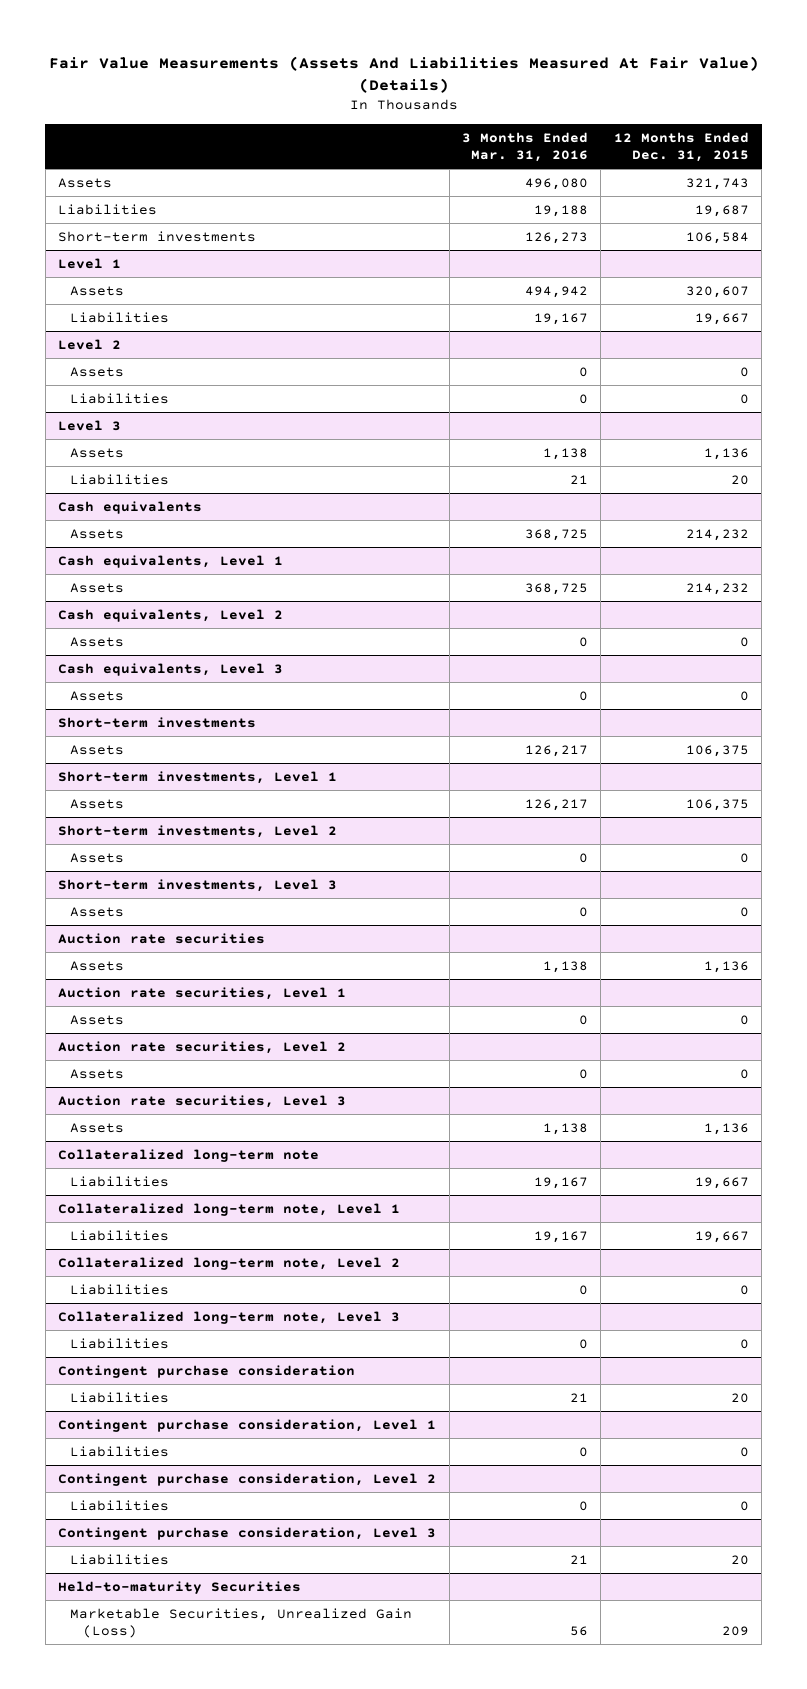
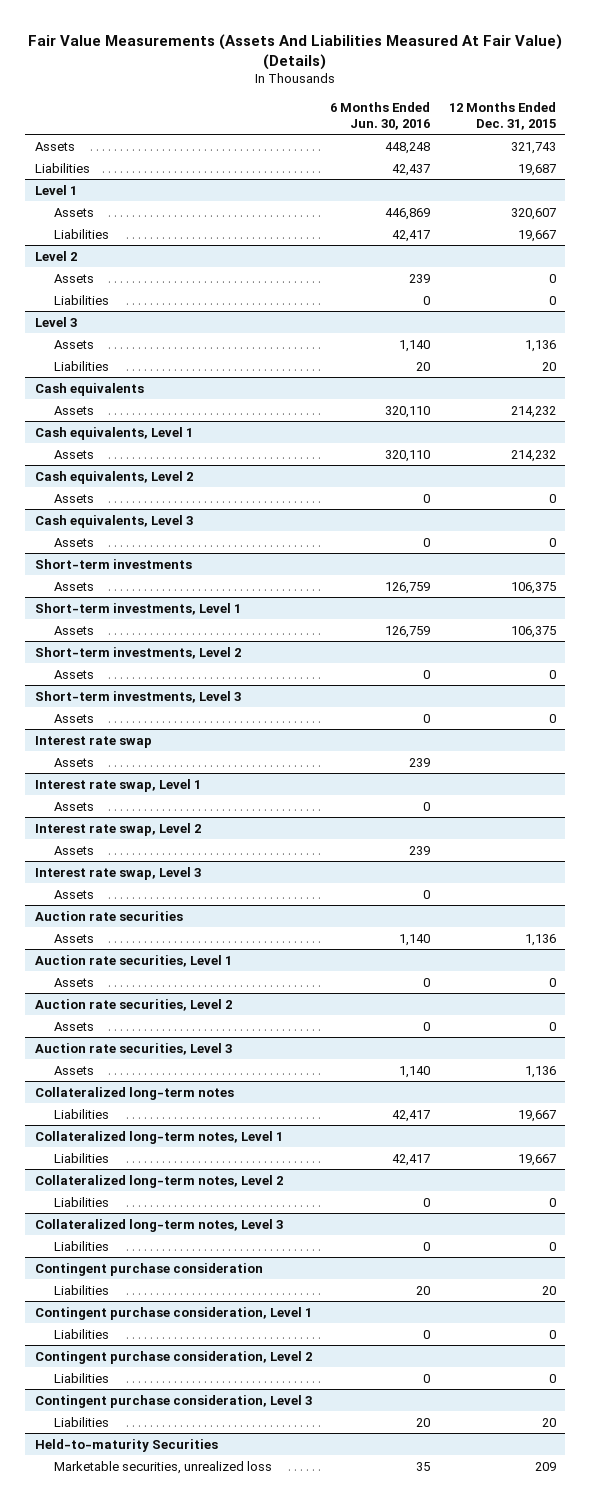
- | 3 Months Ended Mar. 31, 2016 | 12 Months Ended Dec. 31, 2015
+ | 6 Months Ended Jun. 30, 2016 | 12 Months Ended Dec. 31, 2015
- Short-term investments | 126,273 | 106,584
+ Interest rate swap
+ Assets | 239 |
+ Interest rate swap, Level 1
+ Assets | 0 |
+ Interest rate swap, Level 2
+ Assets | 239 |
+ Interest rate swap, Level 3
+ Assets | 0 |
- Collateralized long-term note
+ Collateralized long-term notes
- Collateralized long-term note, Level 1
+ Collateralized long-term notes, Level 1
- Collateralized long-term note, Level 2
+ Collateralized long-term notes, Level 2
- Collateralized long-term note, Level 3
+ Collateralized long-term notes, Level 3
@ Held-to-maturity Securities
- Marketable Securities, Unrealized Gain (Loss) | 56 | 209
+ Marketable securities, unrealized loss | 35 | 209

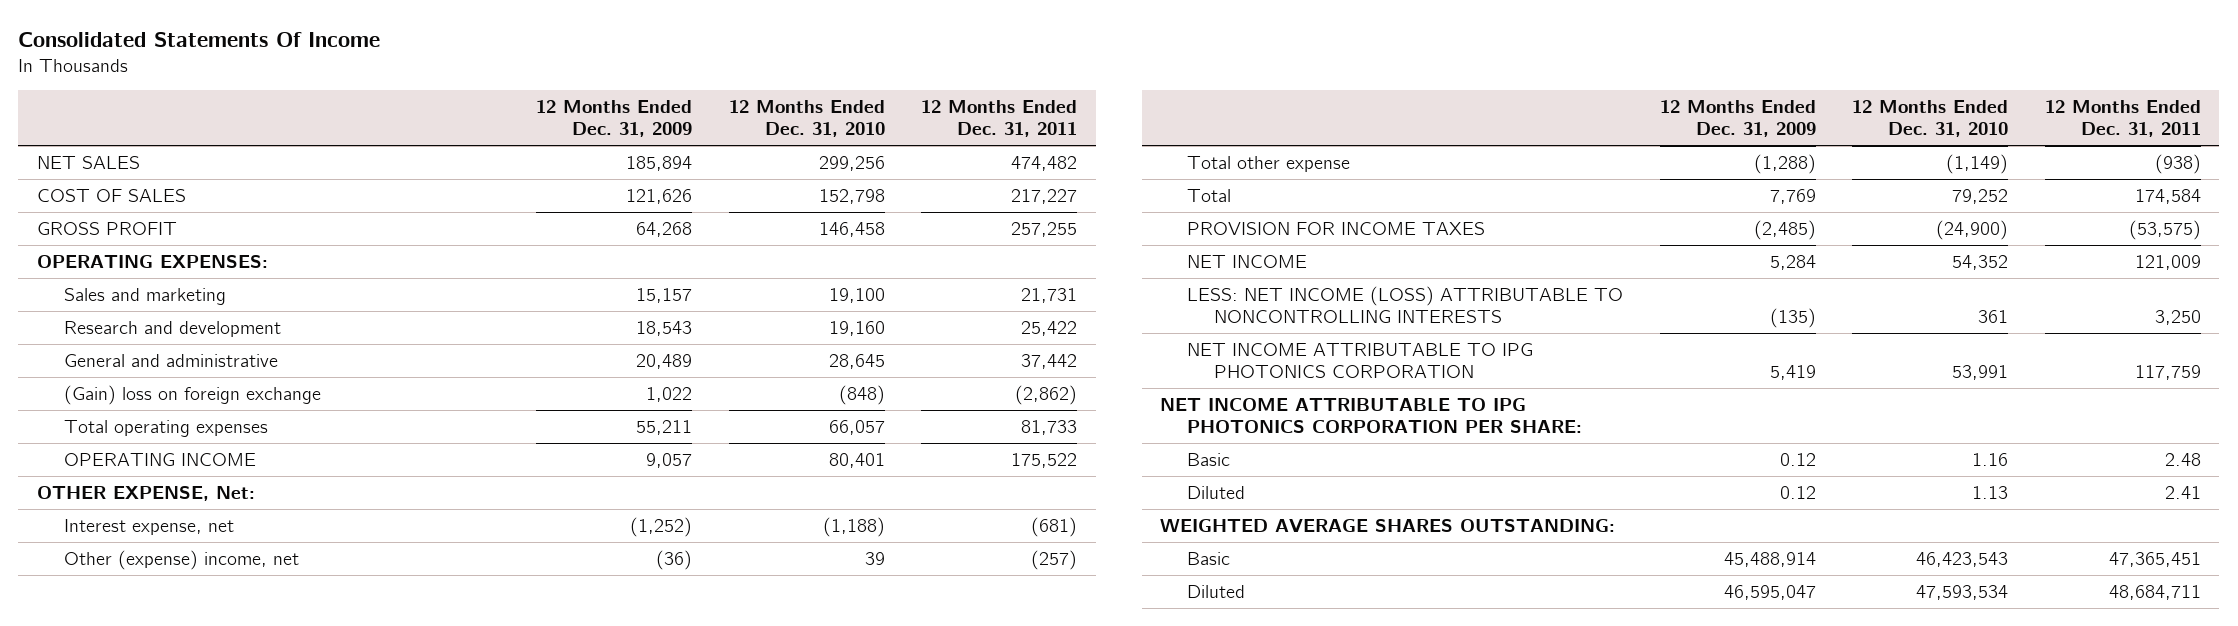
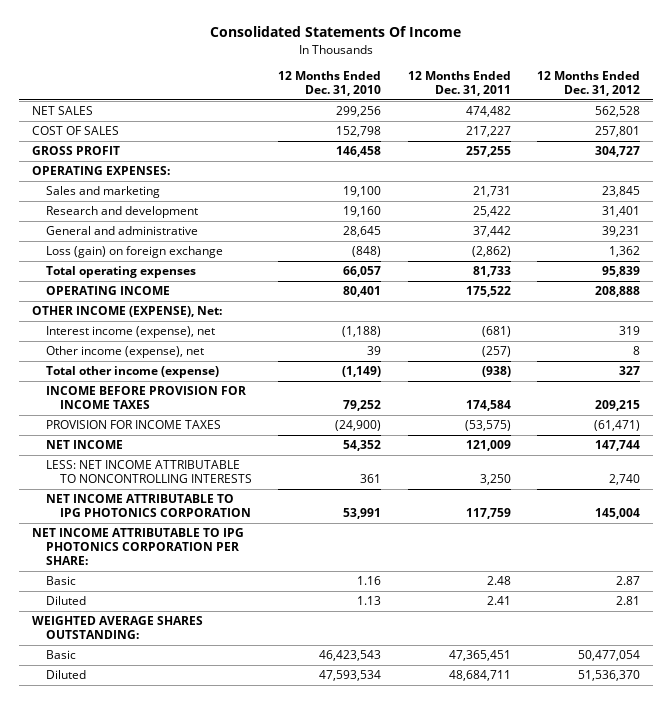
- | 12 Months Ended Dec. 31, 2009 | 12 Months Ended Dec. 31, 2010 | 12 Months Ended Dec. 31, 2011
+ | 12 Months Ended Dec. 31, 2010 | 12 Months Ended Dec. 31, 2011 | 12 Months Ended Dec. 31, 2012
- (Gain) loss on foreign exchange | 1,022 | (848) | (2,862)
+ Loss (gain) on foreign exchange | (848) | (2,862) | 1,362
- OTHER EXPENSE, Net:
- Interest expense, net | (1,252) | (1,188) | (681)
- Other (expense) income, net | (36) | 39 | (257)
- Total other expense | (1,288) | (1,149) | (938)
- Total | 7,769 | 79,252 | 174,584
+ OTHER INCOME (EXPENSE), Net:
+ Interest income (expense), net | (1,188) | (681) | 319
+ Other income (expense), net | 39 | (257) | 8
+ Total other income (expense) | (1,149) | (938) | 327
+ INCOME BEFORE PROVISION FOR INCOME TAXES | 79,252 | 174,584 | 209,215
- LESS: NET INCOME (LOSS) ATTRIBUTABLE TO NONCONTROLLING INTERESTS | (135) | 361 | 3,250
+ LESS: NET INCOME ATTRIBUTABLE TO NONCONTROLLING INTERESTS | 361 | 3,250 | 2,740

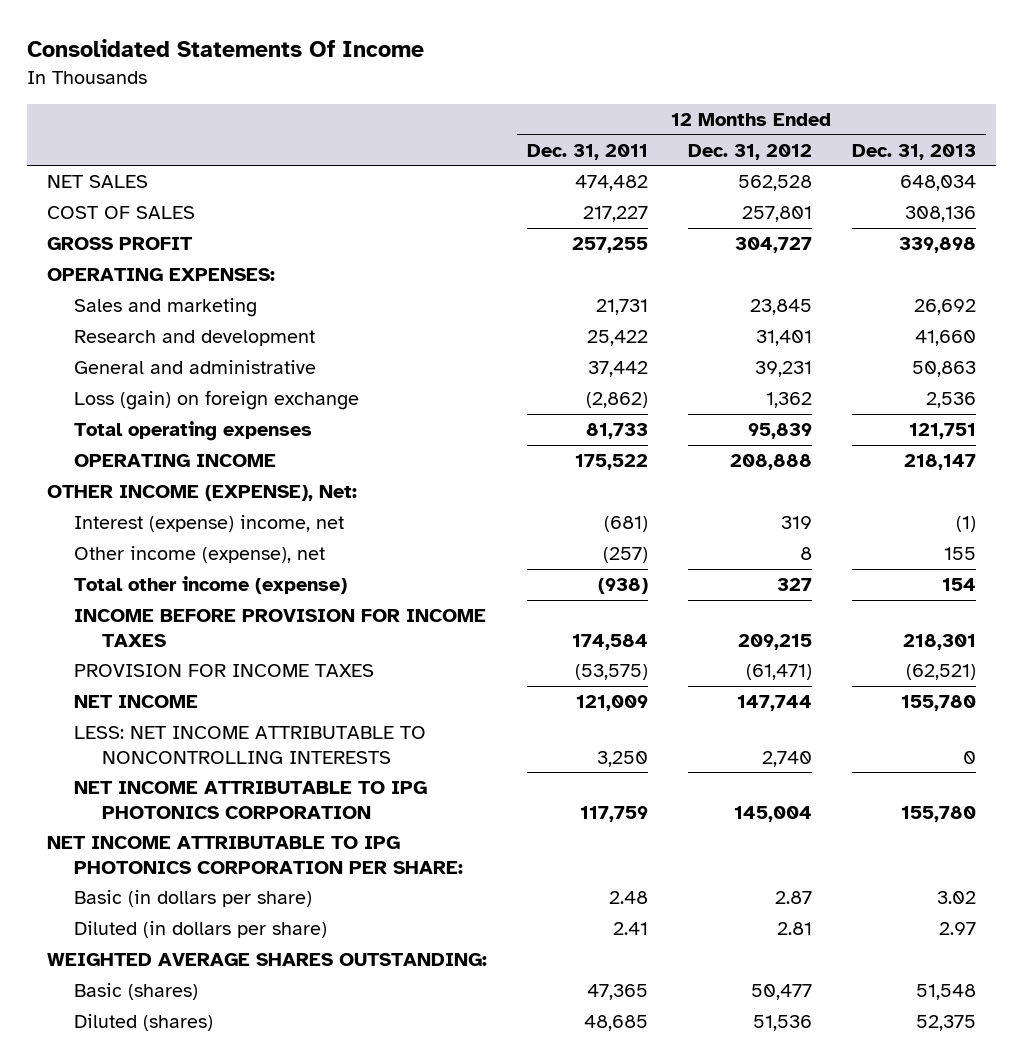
- | 12 Months Ended Dec. 31, 2010 | 12 Months Ended Dec. 31, 2011 | 12 Months Ended Dec. 31, 2012
+ | 12 Months Ended Dec. 31, 2011 | 12 Months Ended Dec. 31, 2012 | 12 Months Ended Dec. 31, 2013
- Interest income (expense), net | (1,188) | (681) | 319
+ Interest (expense) income, net | (681) | 319 | (1)
- Basic | 1.16 | 2.48 | 2.87
- Diluted | 1.13 | 2.41 | 2.81
+ Basic (in dollars per share) | 2.48 | 2.87 | 3.02
+ Diluted (in dollars per share) | 2.41 | 2.81 | 2.97
- Basic | 46,423,543 | 47,365,451 | 50,477,054
- Diluted | 47,593,534 | 48,684,711 | 51,536,370
+ Basic (shares) | 47,365 | 50,477 | 51,548
+ Diluted (shares) | 48,685 | 51,536 | 52,375

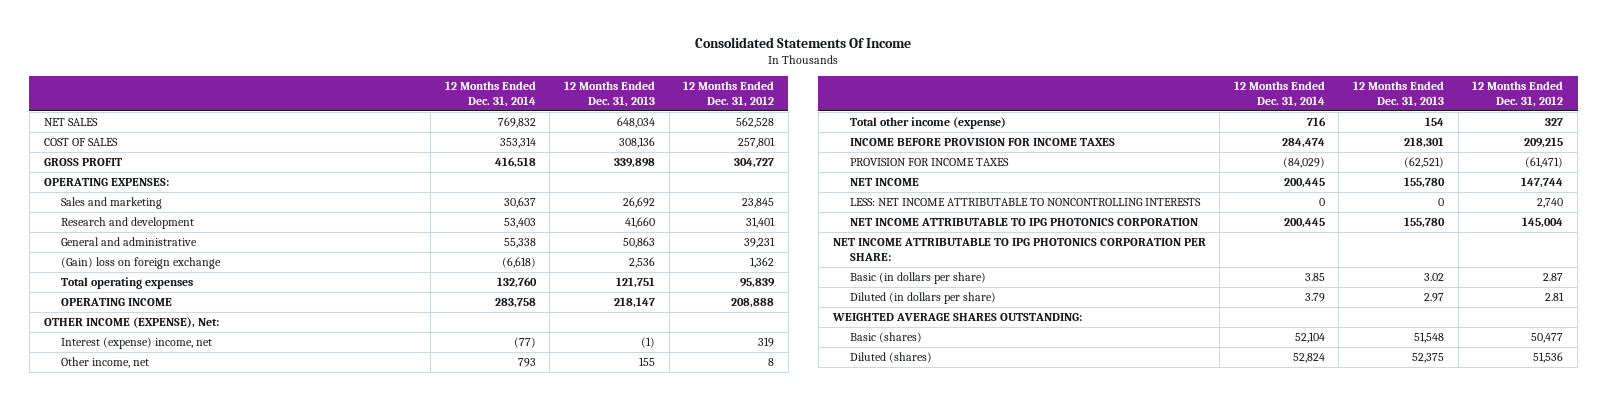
- | 12 Months Ended Dec. 31, 2011 | 12 Months Ended Dec. 31, 2012 | 12 Months Ended Dec. 31, 2013
+ | 12 Months Ended Dec. 31, 2014 | 12 Months Ended Dec. 31, 2013 | 12 Months Ended Dec. 31, 2012
- Loss (gain) on foreign exchange | (2,862) | 1,362 | 2,536
+ (Gain) loss on foreign exchange | (6,618) | 2,536 | 1,362
- Other income (expense), net | (257) | 8 | 155
+ Other income, net | 793 | 155 | 8

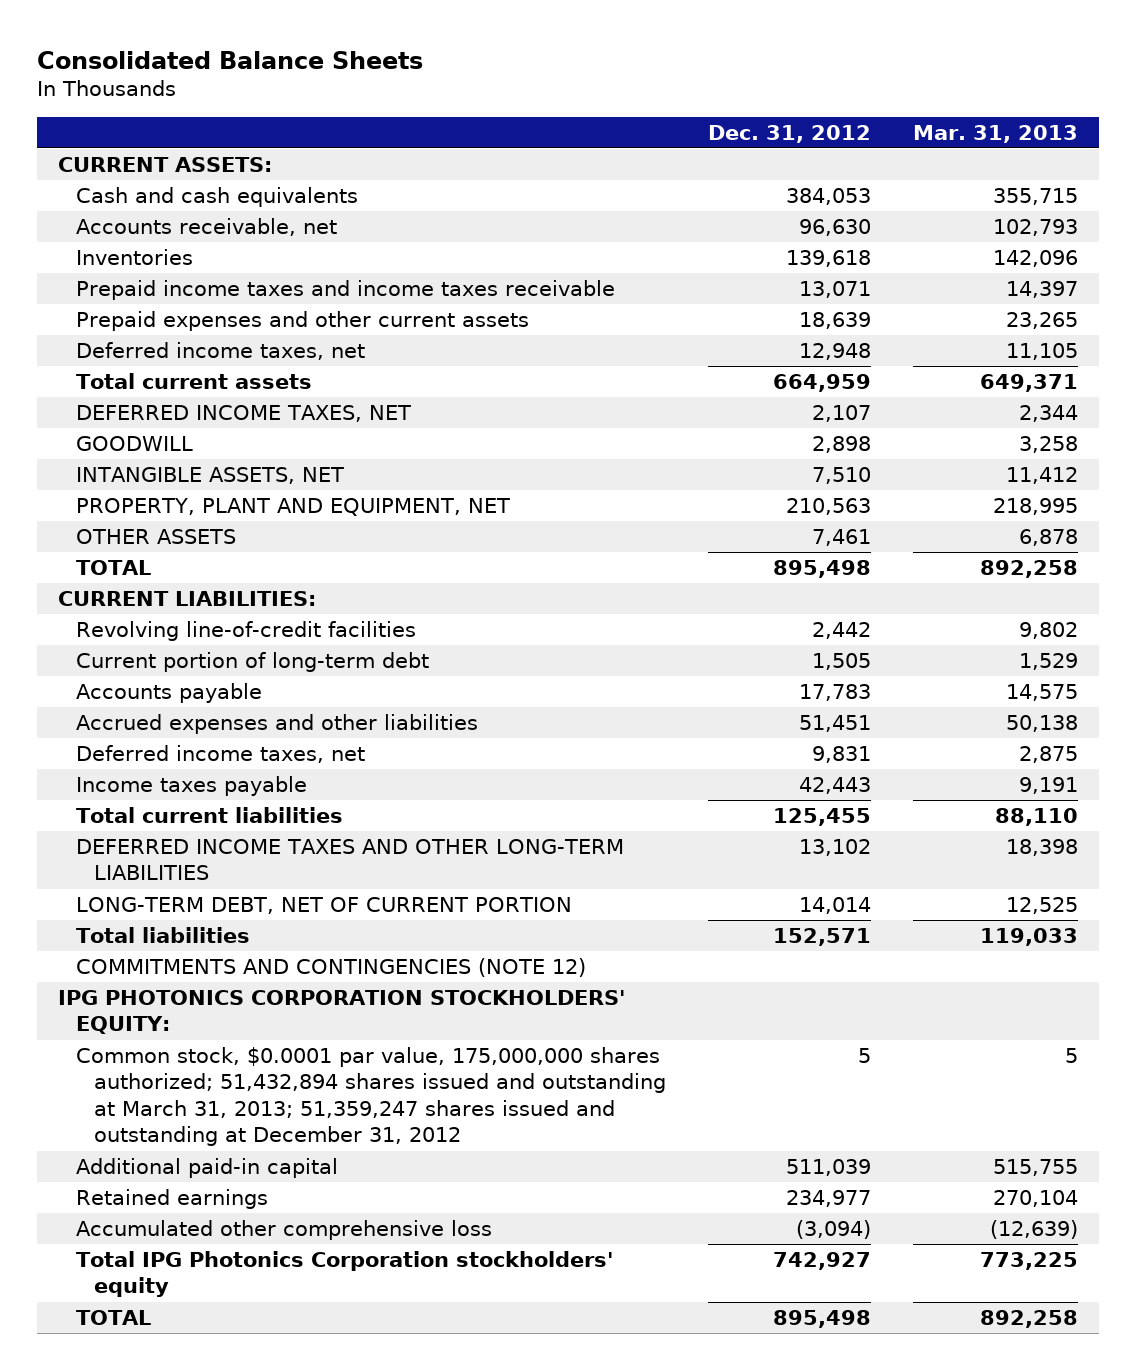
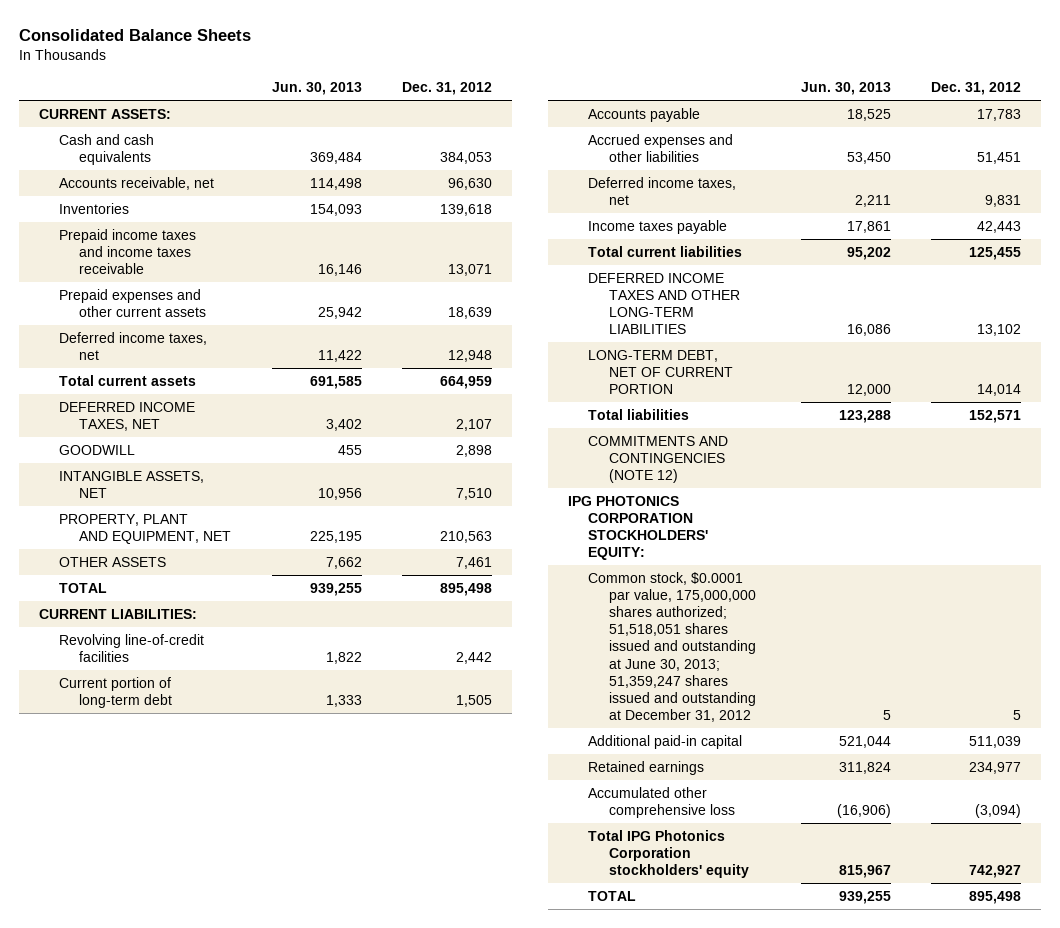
- | Dec. 31, 2012 | Mar. 31, 2013
+ | Jun. 30, 2013 | Dec. 31, 2012
- Common stock, $0.0001 par value, 175,000,000 shares authorized; 51,432,894 shares issued and outstanding at March 31, 2013; 51,359,247 shares issued and outstanding at December 31, 2012 | 5 | 5
+ Common stock, $0.0001 par value, 175,000,000 shares authorized; 51,518,051 shares issued and outstanding at June 30, 2013; 51,359,247 shares issued and outstanding at December 31, 2012 | 5 | 5

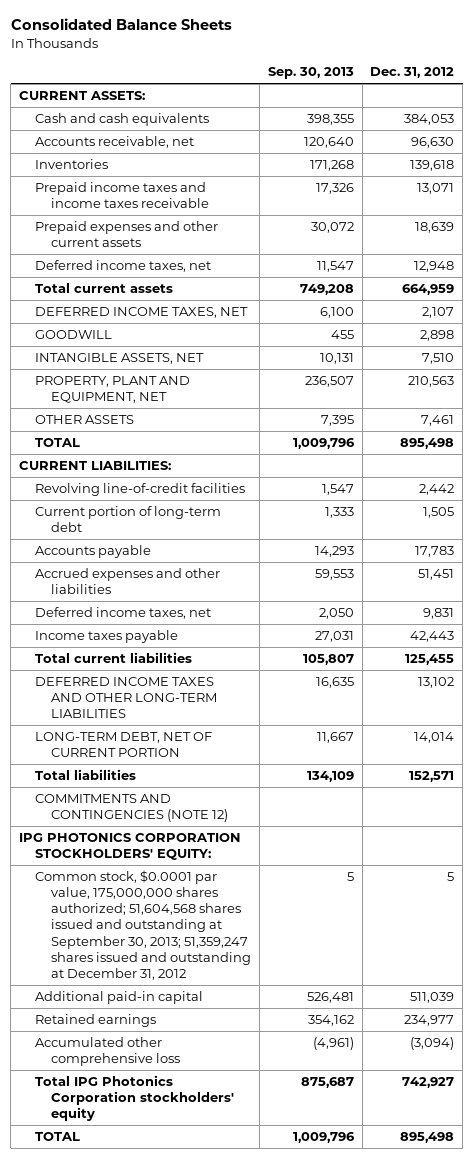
- | Jun. 30, 2013 | Dec. 31, 2012
+ | Sep. 30, 2013 | Dec. 31, 2012
- Common stock, $0.0001 par value, 175,000,000 shares authorized; 51,518,051 shares issued and outstanding at June 30, 2013; 51,359,247 shares issued and outstanding at December 31, 2012 | 5 | 5
+ Common stock, $0.0001 par value, 175,000,000 shares authorized; 51,604,568 shares issued and outstanding at September 30, 2013; 51,359,247 shares issued and outstanding at December 31, 2012 | 5 | 5

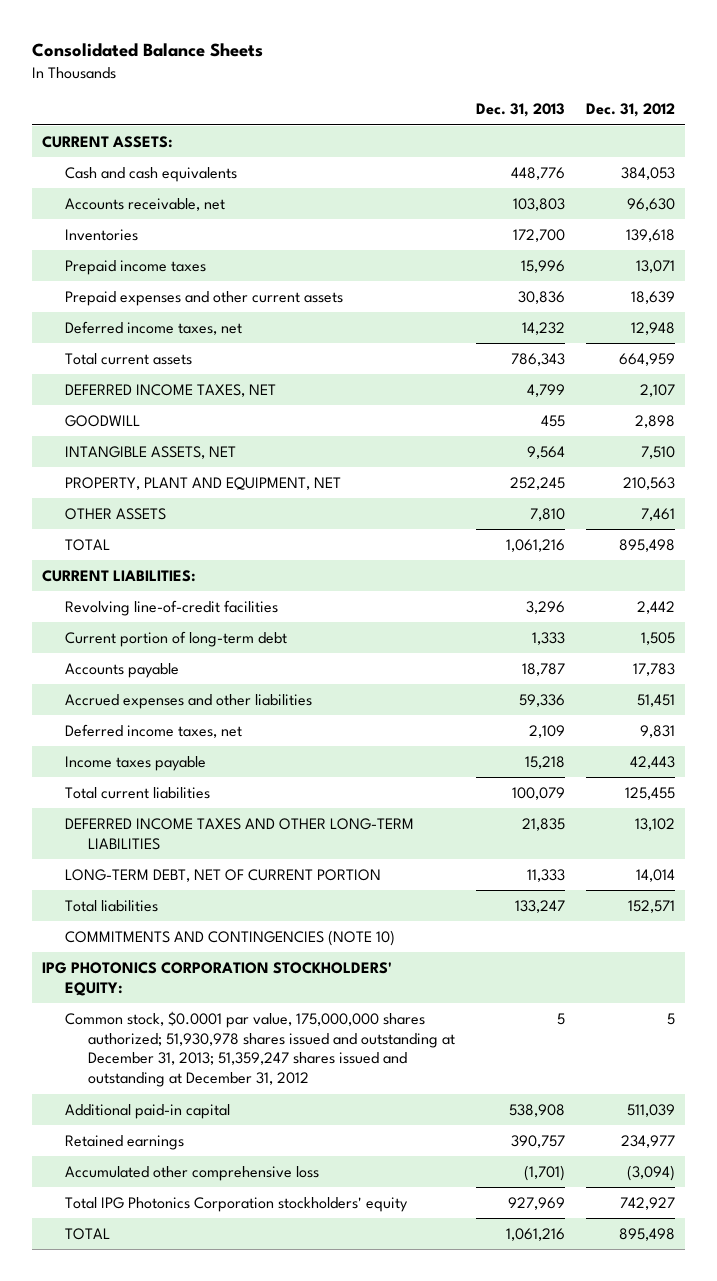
- | Sep. 30, 2013 | Dec. 31, 2012
+ | Dec. 31, 2013 | Dec. 31, 2012
- Prepaid income taxes and income taxes receivable | 17,326 | 13,071
+ Prepaid income taxes | 15,996 | 13,071
- COMMITMENTS AND CONTINGENCIES (NOTE 12)
+ COMMITMENTS AND CONTINGENCIES (NOTE 10)
- Common stock, $0.0001 par value, 175,000,000 shares authorized; 51,604,568 shares issued and outstanding at September 30, 2013; 51,359,247 shares issued and outstanding at December 31, 2012 | 5 | 5
+ Common stock, $0.0001 par value, 175,000,000 shares authorized; 51,930,978 shares issued and outstanding at December 31, 2013; 51,359,247 shares issued and outstanding at December 31, 2012 | 5 | 5

